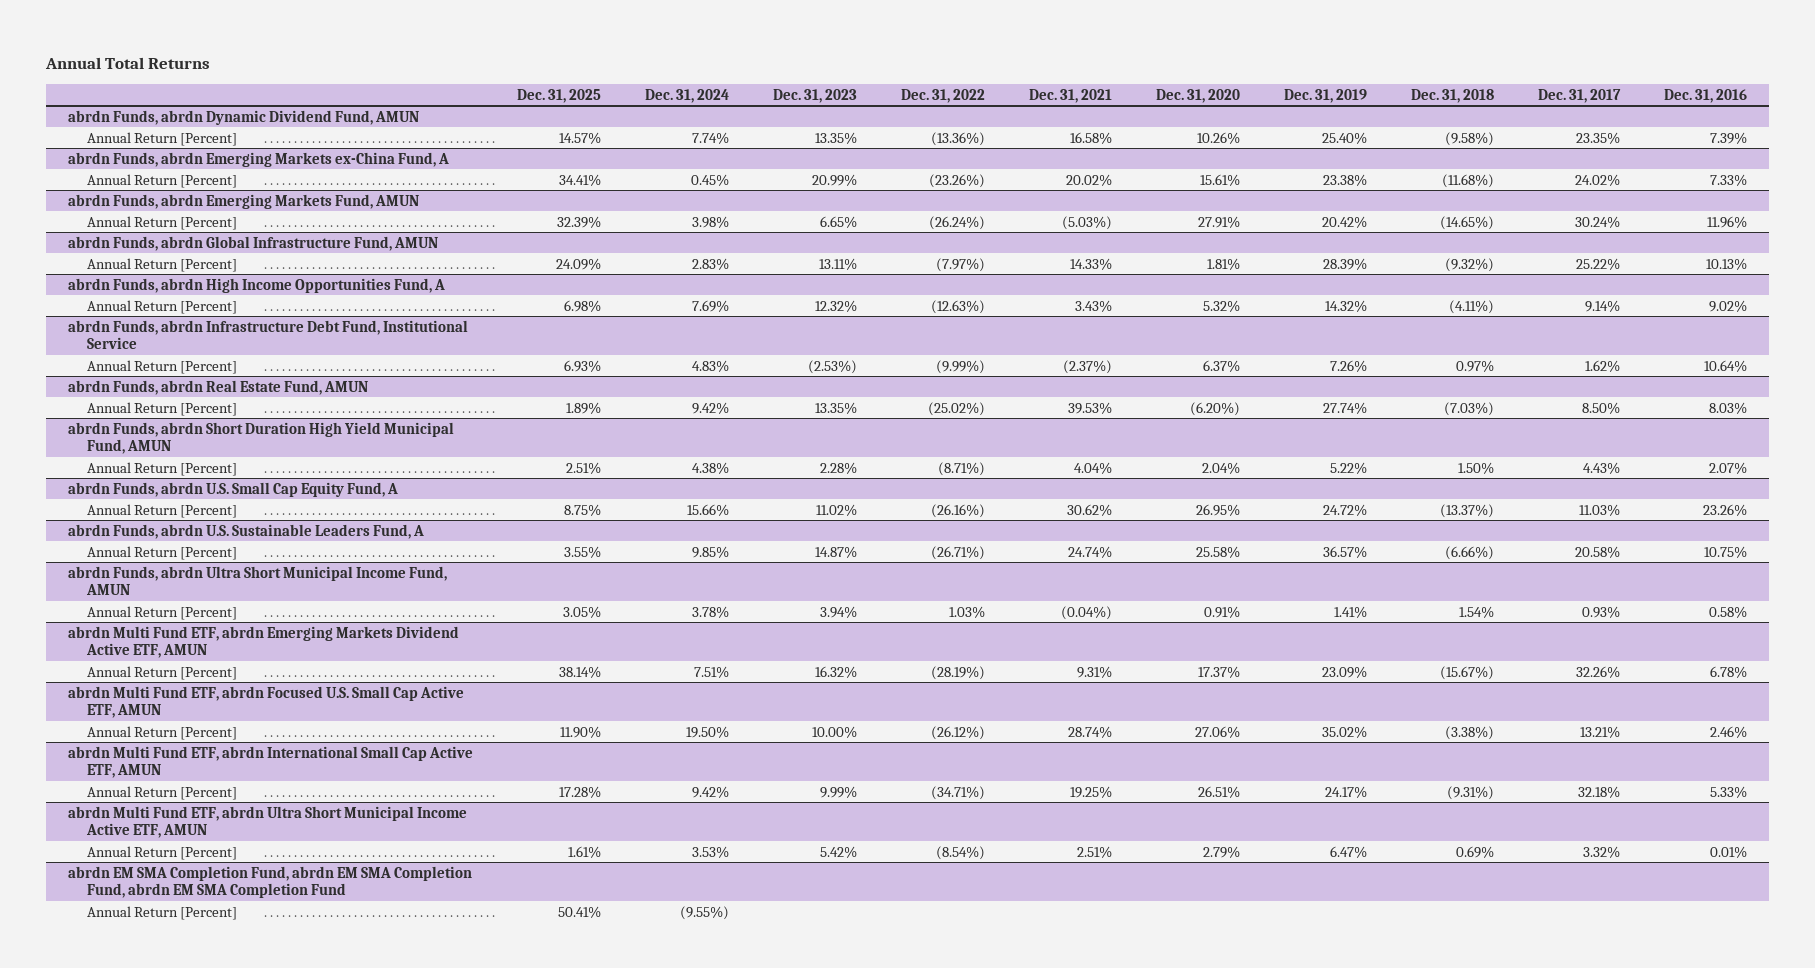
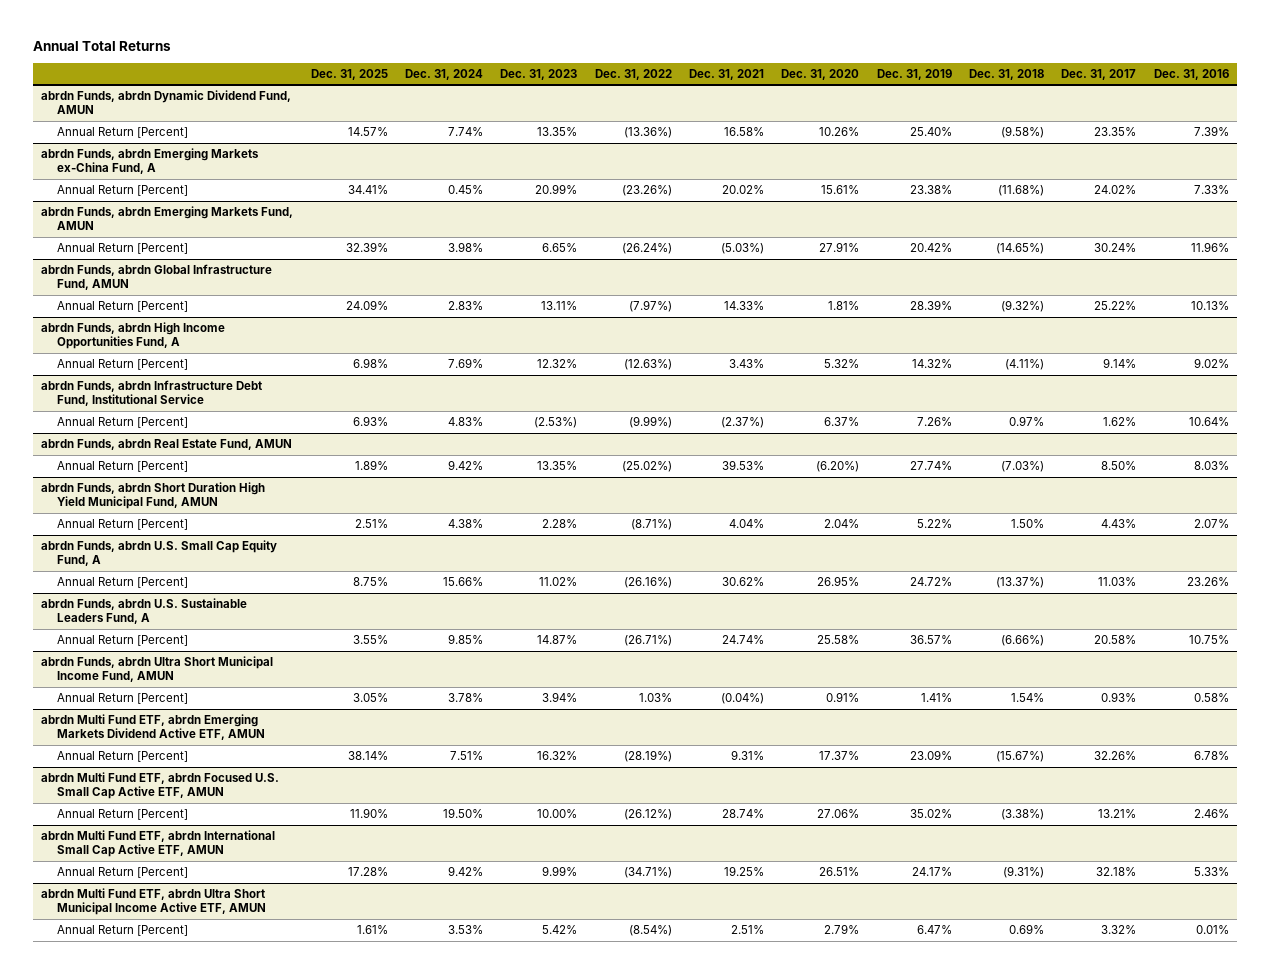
- abrdn EM SMA Completion Fund, abrdn EM SMA Completion Fund, abrdn EM SMA Completion Fund
- Annual Return [Percent] | 50.41% | (9.55%) | | | | | | | |

